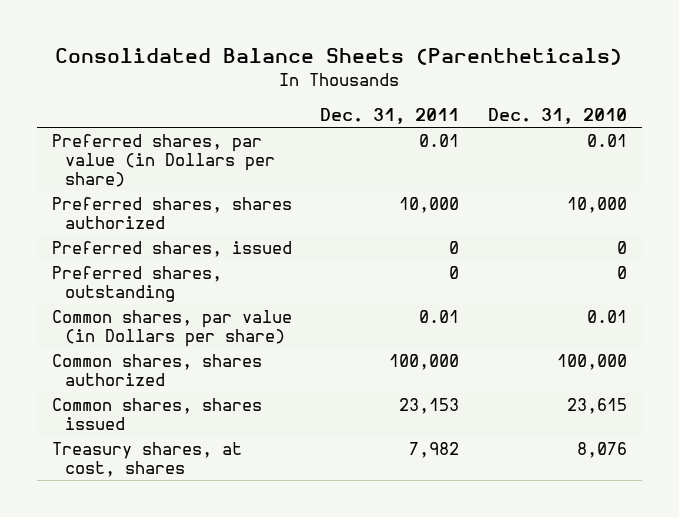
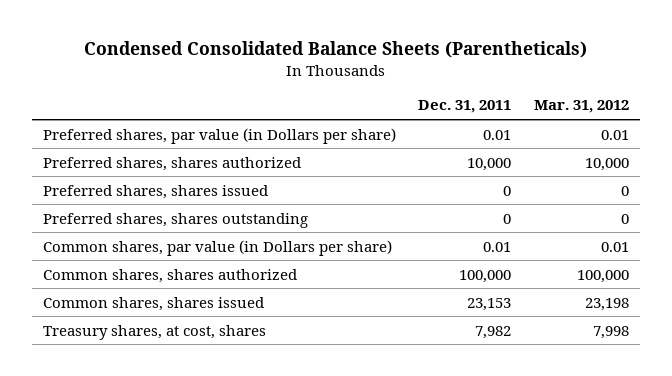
- Consolidated Balance Sheets (Parentheticals)
+ Condensed Consolidated Balance Sheets (Parentheticals)
- | Dec. 31, 2011 | Dec. 31, 2010
+ | Dec. 31, 2011 | Mar. 31, 2012
- Preferred shares, issued | 0 | 0
- Preferred shares, outstanding | 0 | 0
+ Preferred shares, shares issued | 0 | 0
+ Preferred shares, shares outstanding | 0 | 0

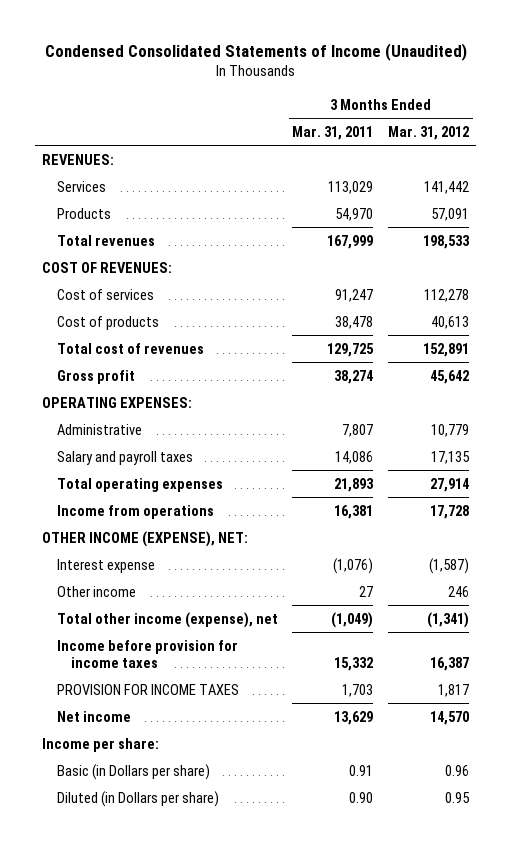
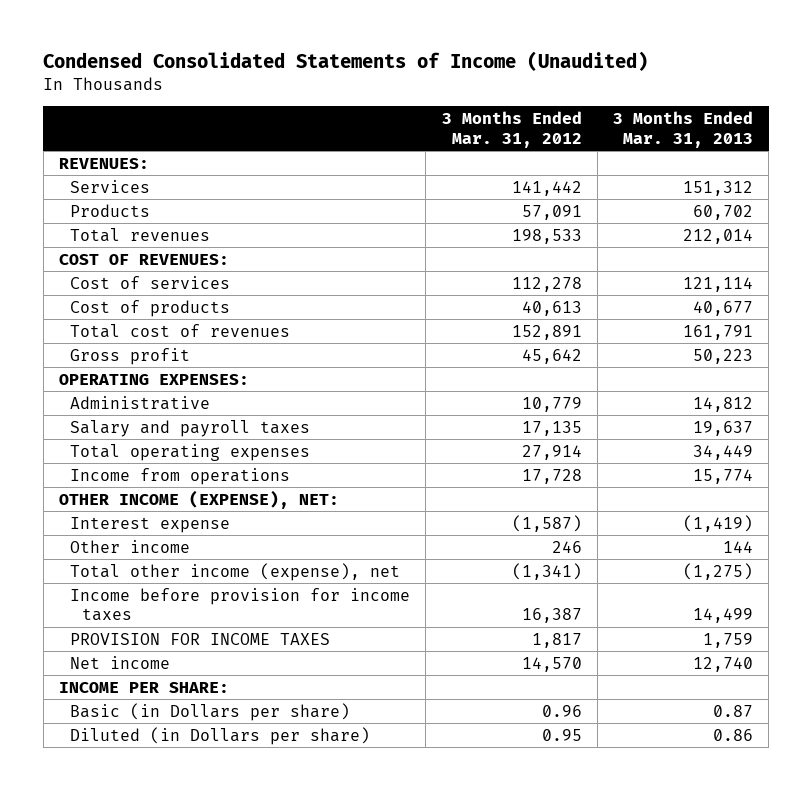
- | 3 Months Ended Mar. 31, 2011 | 3 Months Ended Mar. 31, 2012
+ | 3 Months Ended Mar. 31, 2012 | 3 Months Ended Mar. 31, 2013
- Income per share:
+ INCOME PER SHARE:

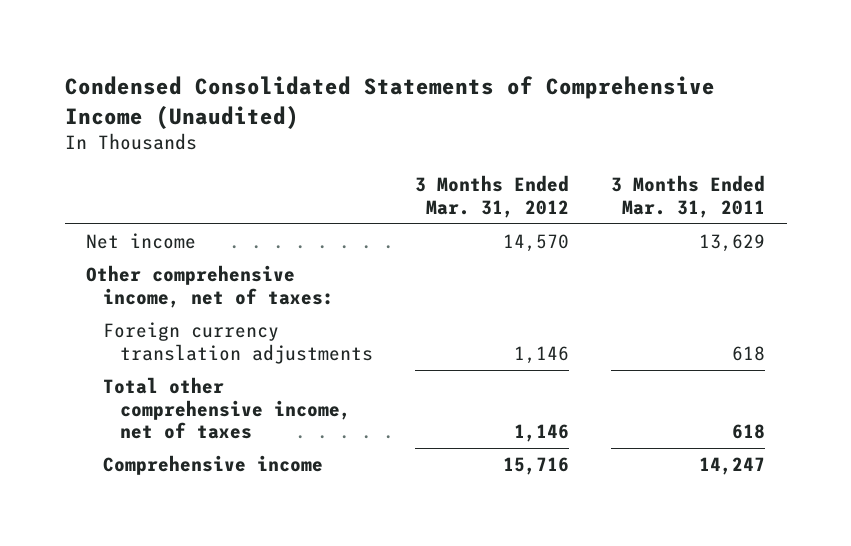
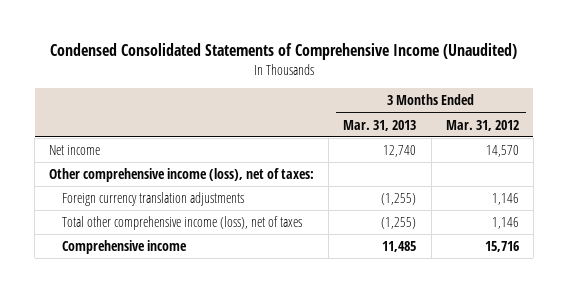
- | 3 Months Ended Mar. 31, 2012 | 3 Months Ended Mar. 31, 2011
+ | 3 Months Ended Mar. 31, 2013 | 3 Months Ended Mar. 31, 2012
- Other comprehensive income, net of taxes:
+ Other comprehensive income (loss), net of taxes:
- Total other comprehensive income, net of taxes | 1,146 | 618
+ Total other comprehensive income (loss), net of taxes | (1,255) | 1,146

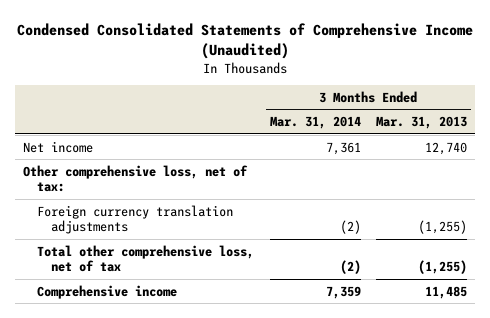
- | 3 Months Ended Mar. 31, 2013 | 3 Months Ended Mar. 31, 2012
+ | 3 Months Ended Mar. 31, 2014 | 3 Months Ended Mar. 31, 2013
- Other comprehensive income (loss), net of taxes:
+ Other comprehensive loss, net of tax:
- Total other comprehensive income (loss), net of taxes | (1,255) | 1,146
+ Total other comprehensive loss, net of tax | (2) | (1,255)

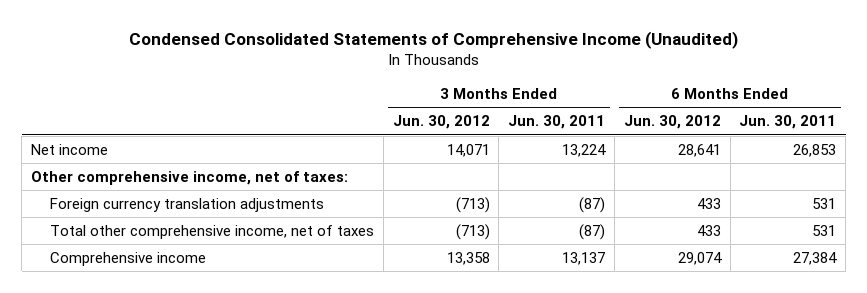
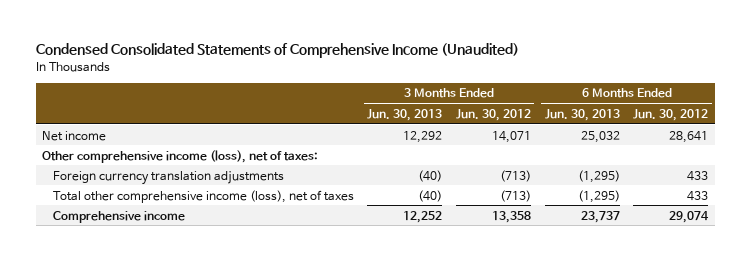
- | 3 Months Ended Jun. 30, 2012 | 3 Months Ended Jun. 30, 2011 | 6 Months Ended Jun. 30, 2012 | 6 Months Ended Jun. 30, 2011
+ | 3 Months Ended Jun. 30, 2013 | 3 Months Ended Jun. 30, 2012 | 6 Months Ended Jun. 30, 2013 | 6 Months Ended Jun. 30, 2012
- Other comprehensive income, net of taxes:
+ Other comprehensive income (loss), net of taxes:
- Total other comprehensive income, net of taxes | (713) | (87) | 433 | 531
+ Total other comprehensive income (loss), net of taxes | (40) | (713) | (1,295) | 433

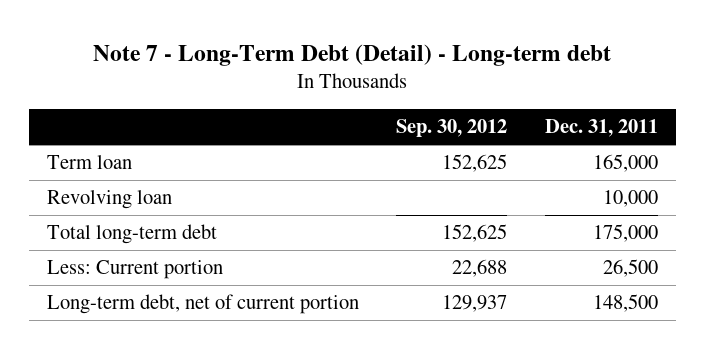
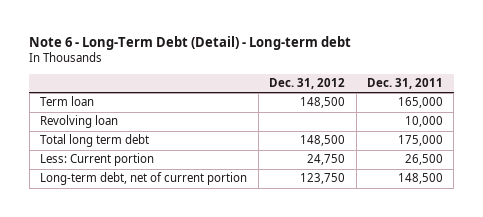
- Note 7 - Long-Term Debt (Detail) - Long-term debt
+ Note 6 - Long-Term Debt (Detail) - Long-term debt
- | Sep. 30, 2012 | Dec. 31, 2011
+ | Dec. 31, 2012 | Dec. 31, 2011
- Total long-term debt | 152,625 | 175,000
+ Total long term debt | 148,500 | 175,000

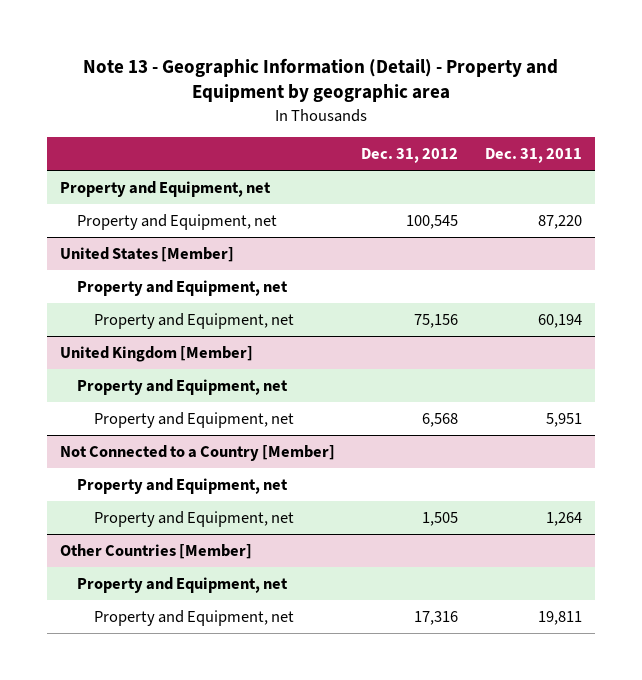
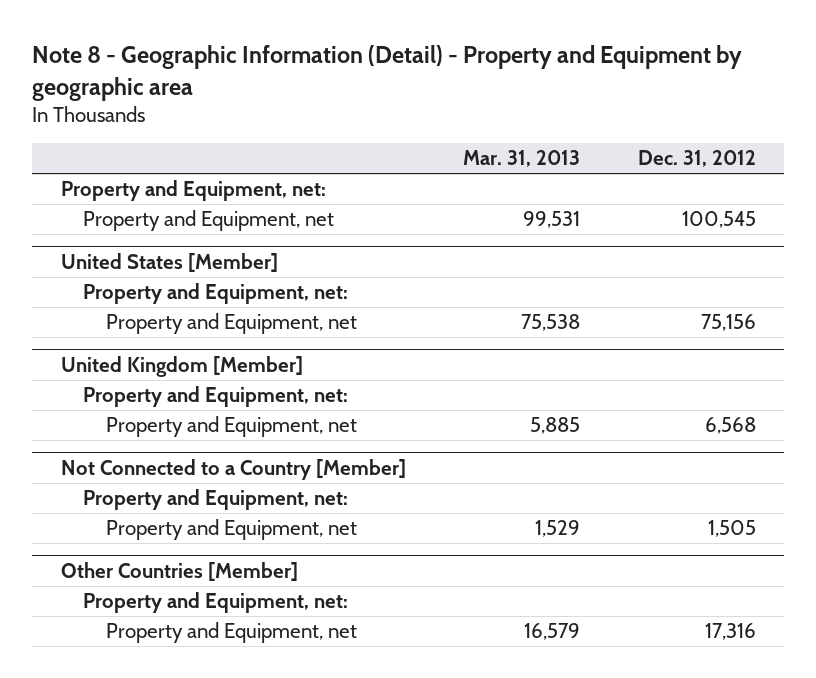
- Note 13 - Geographic Information (Detail) - Property and Equipment by geographic area
+ Note 8 - Geographic Information (Detail) - Property and Equipment by geographic area
- | Dec. 31, 2012 | Dec. 31, 2011
+ | Mar. 31, 2013 | Dec. 31, 2012
- Property and Equipment, net
+ Property and Equipment, net:
@ United States [Member]
- Property and Equipment, net
+ Property and Equipment, net:
@ United Kingdom [Member]
- Property and Equipment, net
+ Property and Equipment, net:
@ Not Connected to a Country [Member]
- Property and Equipment, net
+ Property and Equipment, net:
@ Other Countries [Member]
- Property and Equipment, net
+ Property and Equipment, net:

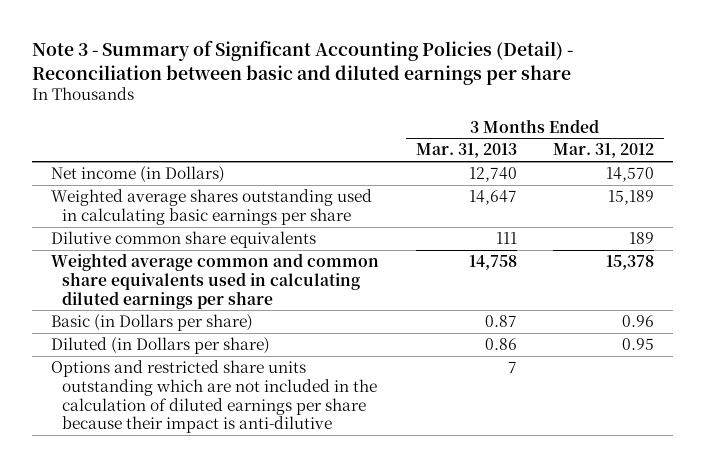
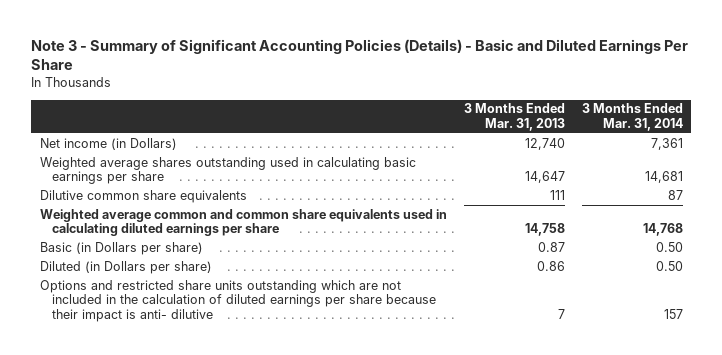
- Note 3 - Summary of Significant Accounting Policies (Detail) - Reconciliation between basic and diluted earnings per share
+ Note 3 - Summary of Significant Accounting Policies (Details) - Basic and Diluted Earnings Per Share
- | 3 Months Ended Mar. 31, 2013 | 3 Months Ended Mar. 31, 2012
+ | 3 Months Ended Mar. 31, 2013 | 3 Months Ended Mar. 31, 2014
- Options and restricted share units outstanding which are not included in the calculation of diluted earnings per share because their impact is anti-dilutive | 7 |
+ Options and restricted share units outstanding which are not included in the calculation of diluted earnings per share because their impact is anti- dilutive | 7 | 157

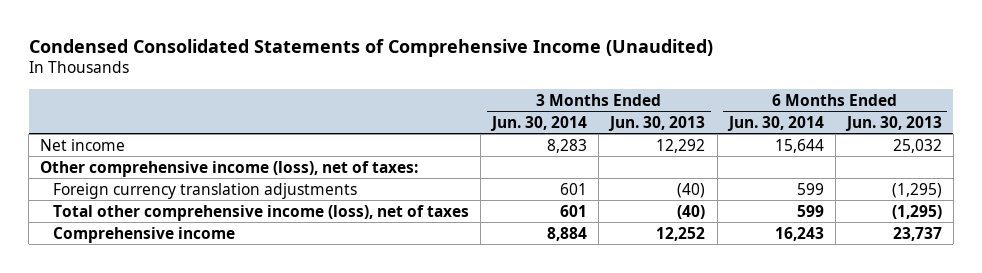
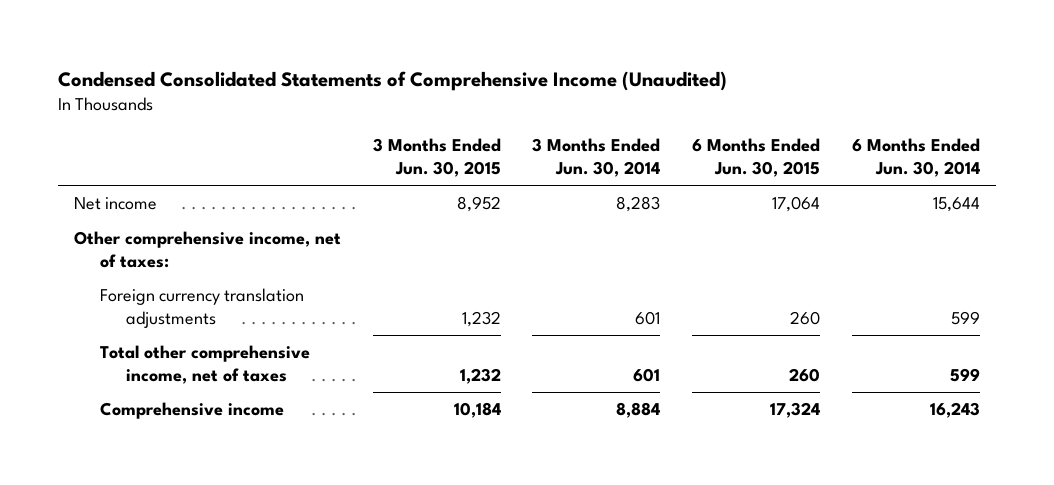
- | 3 Months Ended Jun. 30, 2014 | 3 Months Ended Jun. 30, 2013 | 6 Months Ended Jun. 30, 2014 | 6 Months Ended Jun. 30, 2013
+ | 3 Months Ended Jun. 30, 2015 | 3 Months Ended Jun. 30, 2014 | 6 Months Ended Jun. 30, 2015 | 6 Months Ended Jun. 30, 2014
- Other comprehensive income (loss), net of taxes:
+ Other comprehensive income, net of taxes:
- Total other comprehensive income (loss), net of taxes | 601 | (40) | 599 | (1,295)
+ Total other comprehensive income, net of taxes | 1,232 | 601 | 260 | 599

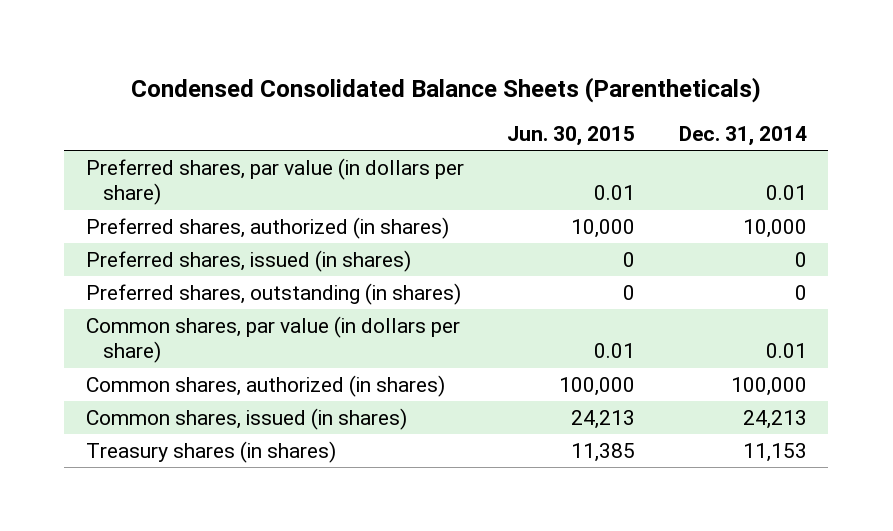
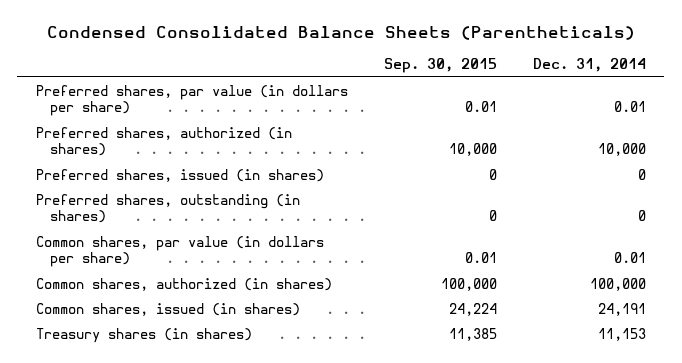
- | Jun. 30, 2015 | Dec. 31, 2014
+ | Sep. 30, 2015 | Dec. 31, 2014
- Common shares, issued (in shares) | 24,213 | 24,213
+ Common shares, issued (in shares) | 24,224 | 24,191

